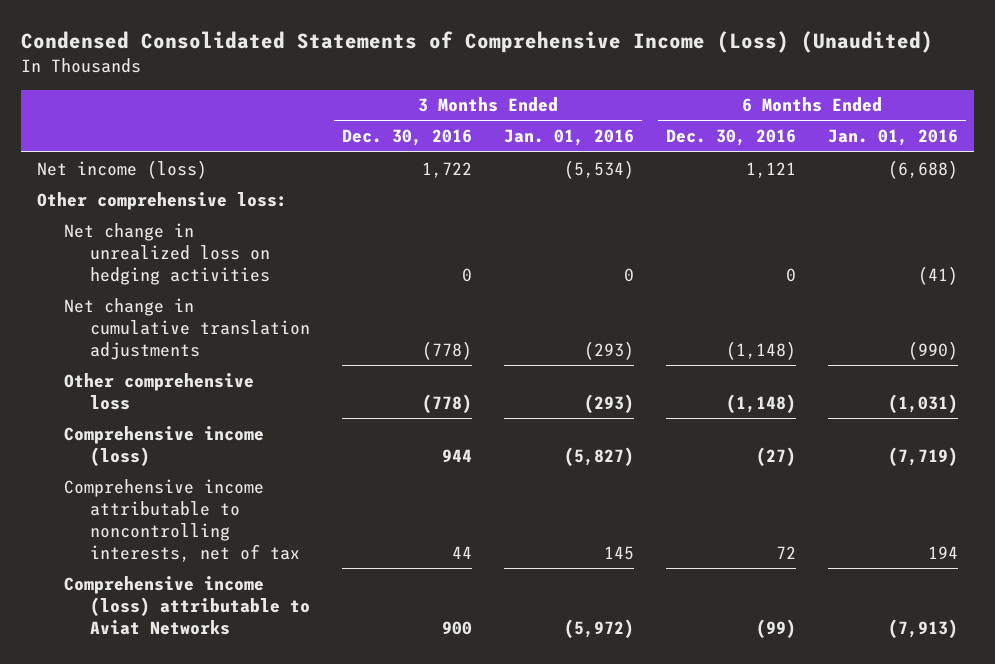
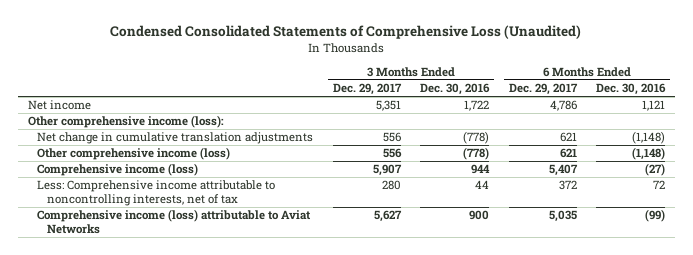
- Condensed Consolidated Statements of Comprehensive Income (Loss) (Unaudited)
+ Condensed Consolidated Statements of Comprehensive Loss (Unaudited)
- | 3 Months Ended Dec. 30, 2016 | 3 Months Ended Jan. 01, 2016 | 6 Months Ended Dec. 30, 2016 | 6 Months Ended Jan. 01, 2016
+ | 3 Months Ended Dec. 29, 2017 | 3 Months Ended Dec. 30, 2016 | 6 Months Ended Dec. 29, 2017 | 6 Months Ended Dec. 30, 2016
- Net income (loss) | 1,722 | (5,534) | 1,121 | (6,688)
- Other comprehensive loss:
- Net change in unrealized loss on hedging activities | 0 | 0 | 0 | (41)
+ Net income | 5,351 | 1,722 | 4,786 | 1,121
+ Other comprehensive income (loss):
- Other comprehensive loss | (778) | (293) | (1,148) | (1,031)
+ Other comprehensive income (loss) | 556 | (778) | 621 | (1,148)
- Comprehensive income attributable to noncontrolling interests, net of tax | 44 | 145 | 72 | 194
+ Less: Comprehensive income attributable to noncontrolling interests, net of tax | 280 | 44 | 372 | 72

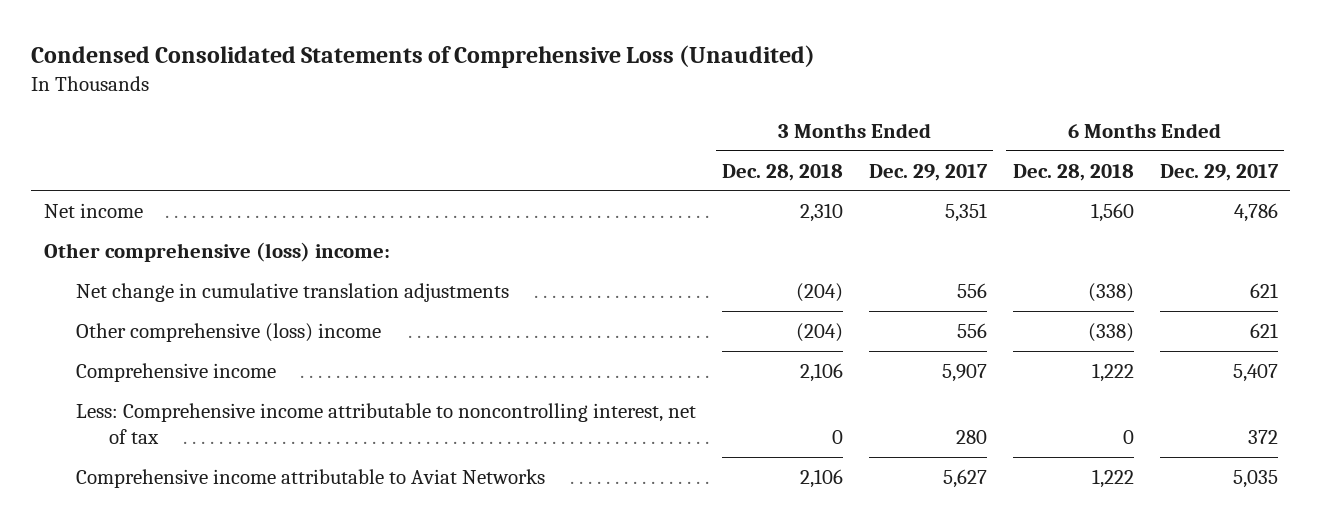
- | 3 Months Ended Dec. 29, 2017 | 3 Months Ended Dec. 30, 2016 | 6 Months Ended Dec. 29, 2017 | 6 Months Ended Dec. 30, 2016
+ | 3 Months Ended Dec. 28, 2018 | 3 Months Ended Dec. 29, 2017 | 6 Months Ended Dec. 28, 2018 | 6 Months Ended Dec. 29, 2017
- Other comprehensive income (loss):
+ Other comprehensive (loss) income:
- Other comprehensive income (loss) | 556 | (778) | 621 | (1,148)
- Comprehensive income (loss) | 5,907 | 944 | 5,407 | (27)
- Less: Comprehensive income attributable to noncontrolling interests, net of tax | 280 | 44 | 372 | 72
- Comprehensive income (loss) attributable to Aviat Networks | 5,627 | 900 | 5,035 | (99)
+ Other comprehensive (loss) income | (204) | 556 | (338) | 621
+ Comprehensive income | 2,106 | 5,907 | 1,222 | 5,407
+ Less: Comprehensive income attributable to noncontrolling interest, net of tax | 0 | 280 | 0 | 372
+ Comprehensive income attributable to Aviat Networks | 2,106 | 5,627 | 1,222 | 5,035

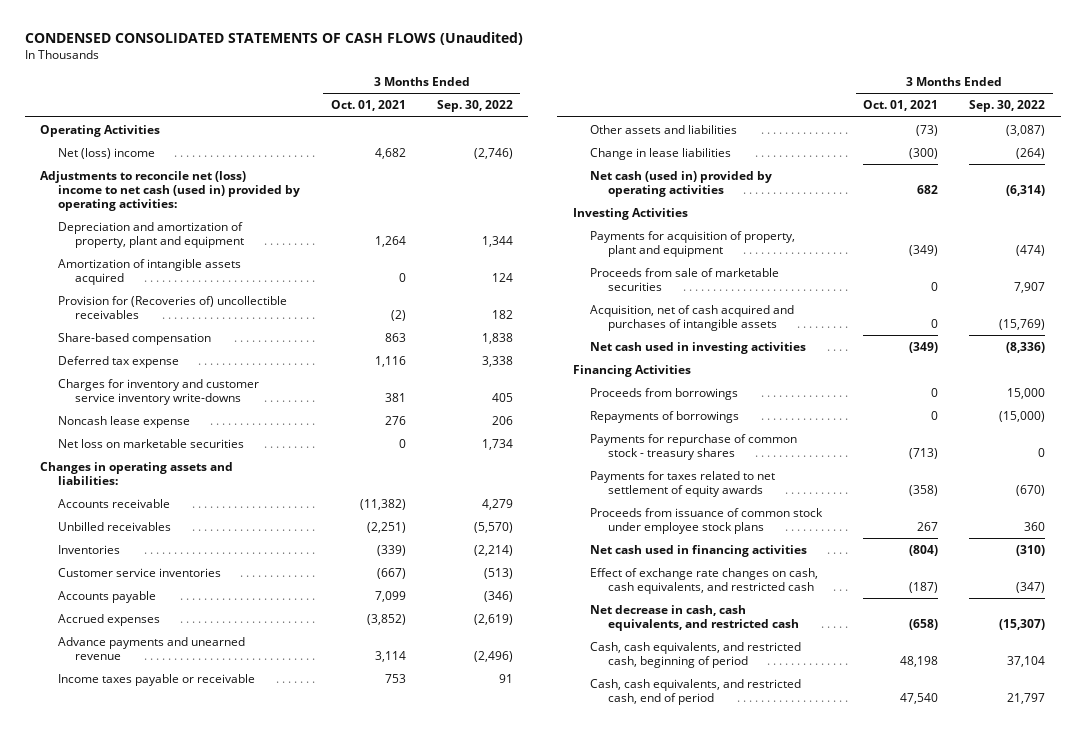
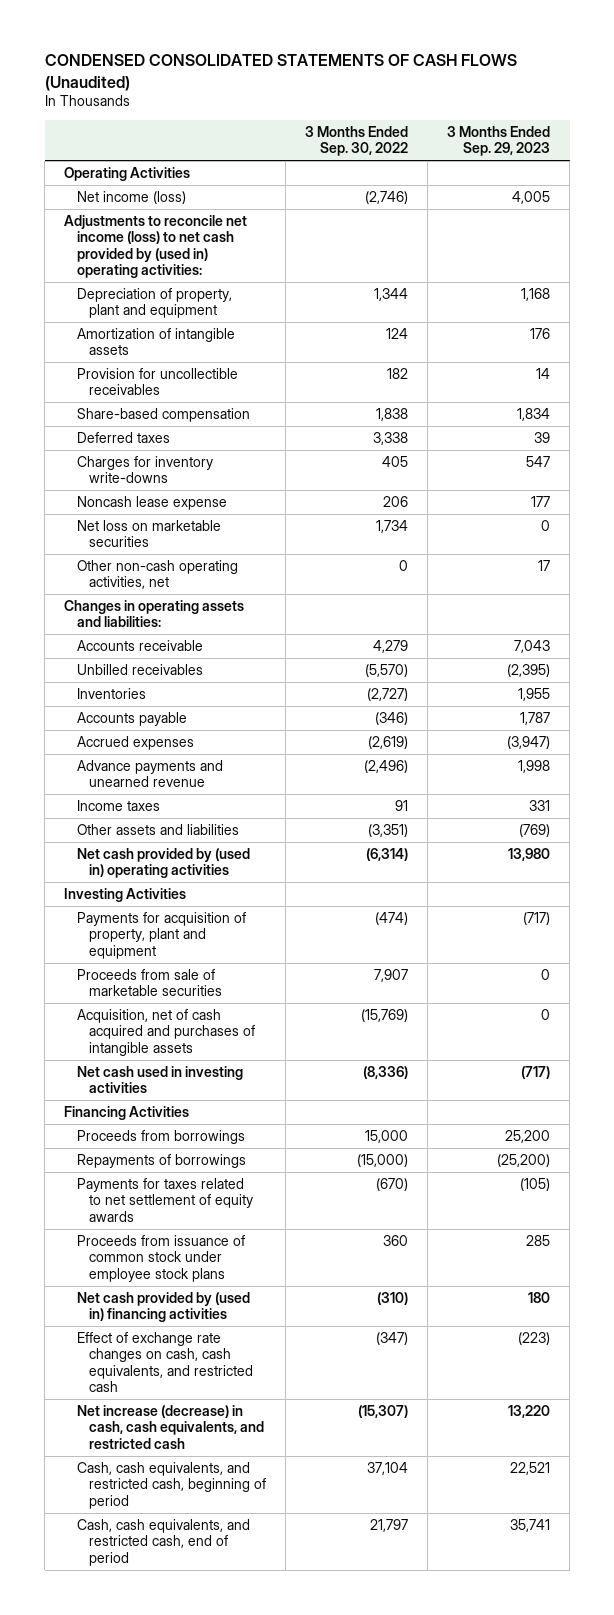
- | 3 Months Ended Oct. 01, 2021 | 3 Months Ended Sep. 30, 2022
+ | 3 Months Ended Sep. 30, 2022 | 3 Months Ended Sep. 29, 2023
- Net (loss) income | 4,682 | (2,746)
- Adjustments to reconcile net (loss) income to net cash (used in) provided by operating activities:
- Depreciation and amortization of property, plant and equipment | 1,264 | 1,344
- Amortization of intangible assets acquired | 0 | 124
- Provision for (Recoveries of) uncollectible receivables | (2) | 182
+ Net income (loss) | (2,746) | 4,005
+ Adjustments to reconcile net income (loss) to net cash provided by (used in) operating activities:
+ Depreciation of property, plant and equipment | 1,344 | 1,168
+ Amortization of intangible assets | 124 | 176
+ Provision for uncollectible receivables | 182 | 14
- Deferred tax expense | 1,116 | 3,338
- Charges for inventory and customer service inventory write-downs | 381 | 405
+ Deferred taxes | 3,338 | 39
+ Charges for inventory write-downs | 405 | 547
+ Other non-cash operating activities, net | 0 | 17
- Inventories | (339) | (2,214)
- Customer service inventories | (667) | (513)
+ Inventories | (2,727) | 1,955
- Income taxes payable or receivable | 753 | 91
- Other assets and liabilities | (73) | (3,087)
- Change in lease liabilities | (300) | (264)
- Net cash (used in) provided by operating activities | 682 | (6,314)
+ Income taxes | 91 | 331
+ Other assets and liabilities | (3,351) | (769)
+ Net cash provided by (used in) operating activities | (6,314) | 13,980
- Payments for repurchase of common stock - treasury shares | (713) | 0
- Net cash used in financing activities | (804) | (310)
+ Net cash provided by (used in) financing activities | (310) | 180
- Net decrease in cash, cash equivalents, and restricted cash | (658) | (15,307)
+ Net increase (decrease) in cash, cash equivalents, and restricted cash | (15,307) | 13,220

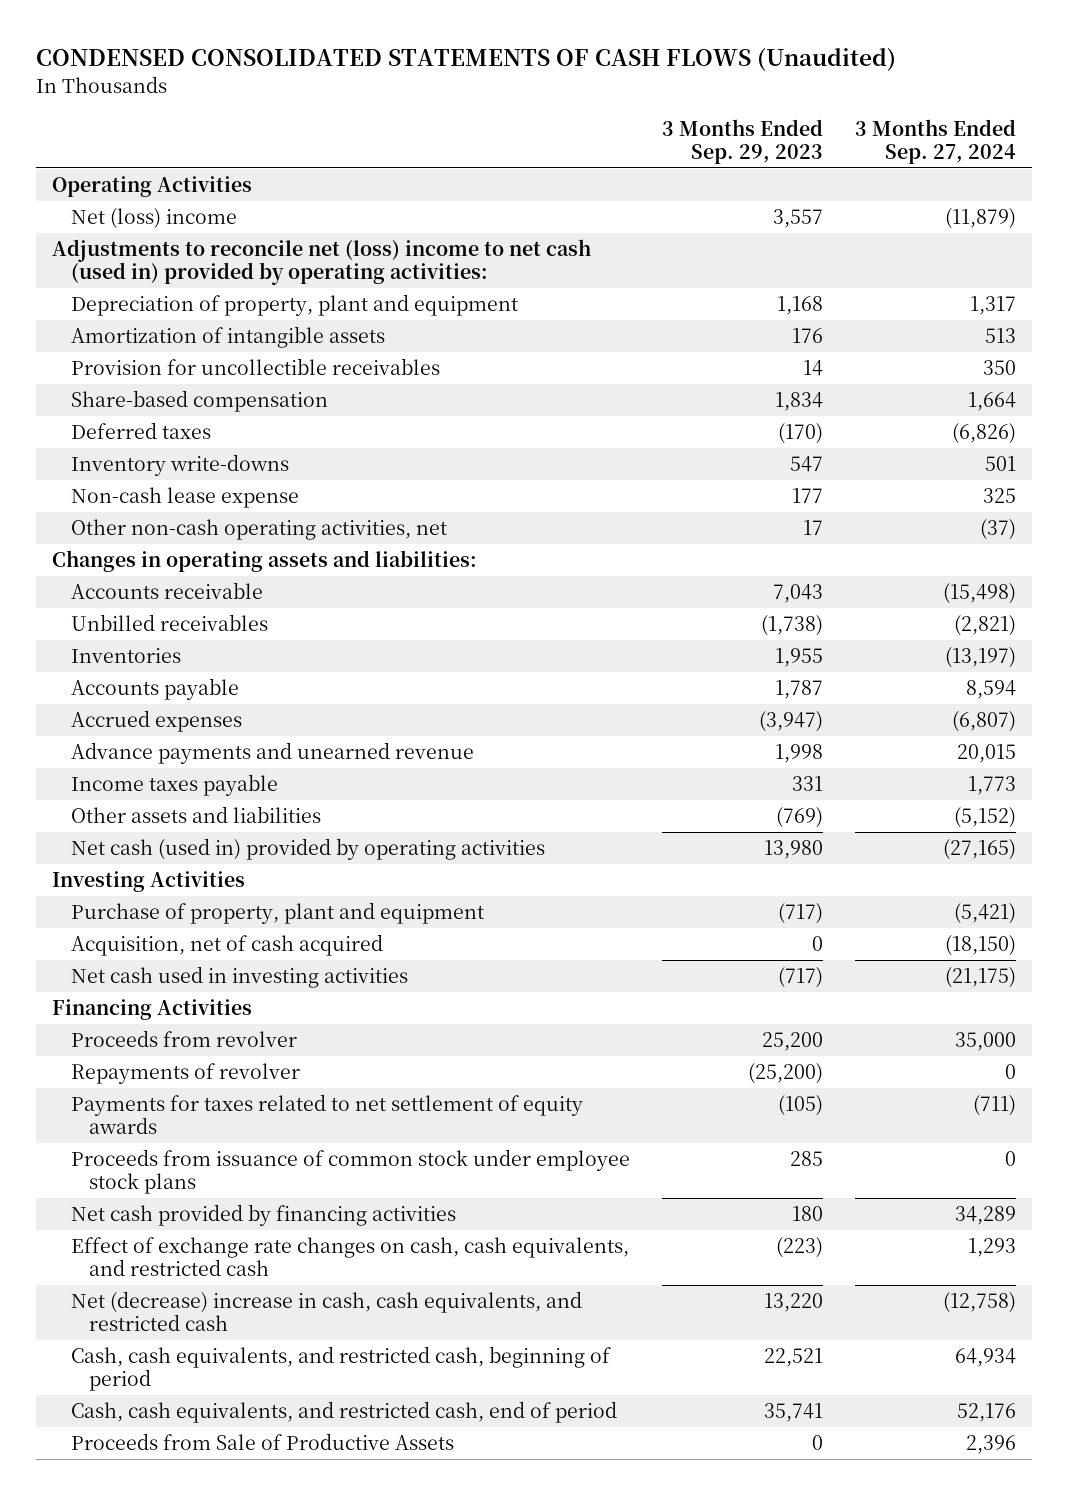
- | 3 Months Ended Sep. 30, 2022 | 3 Months Ended Sep. 29, 2023
+ | 3 Months Ended Sep. 29, 2023 | 3 Months Ended Sep. 27, 2024
- Net income (loss) | (2,746) | 4,005
- Adjustments to reconcile net income (loss) to net cash provided by (used in) operating activities:
+ Net (loss) income | 3,557 | (11,879)
+ Adjustments to reconcile net (loss) income to net cash (used in) provided by operating activities:
- Deferred taxes | 3,338 | 39
- Charges for inventory write-downs | 405 | 547
- Noncash lease expense | 206 | 177
- Net loss on marketable securities | 1,734 | 0
+ Deferred taxes | (170) | (6,826)
+ Inventory write-downs | 547 | 501
+ Non-cash lease expense | 177 | 325
- Unbilled receivables | (5,570) | (2,395)
+ Unbilled receivables | (1,738) | (2,821)
- Income taxes | 91 | 331
+ Income taxes payable | 331 | 1,773
- Net cash provided by (used in) operating activities | (6,314) | 13,980
+ Net cash (used in) provided by operating activities | 13,980 | (27,165)
- Payments for acquisition of property, plant and equipment | (474) | (717)
- Proceeds from sale of marketable securities | 7,907 | 0
- Acquisition, net of cash acquired and purchases of intangible assets | (15,769) | 0
+ Purchase of property, plant and equipment | (717) | (5,421)
+ Acquisition, net of cash acquired | 0 | (18,150)
- Proceeds from borrowings | 15,000 | 25,200
- Repayments of borrowings | (15,000) | (25,200)
+ Proceeds from revolver | 25,200 | 35,000
+ Repayments of revolver | (25,200) | 0
- Net cash provided by (used in) financing activities | (310) | 180
+ Net cash provided by financing activities | 180 | 34,289
- Net increase (decrease) in cash, cash equivalents, and restricted cash | (15,307) | 13,220
+ Net (decrease) increase in cash, cash equivalents, and restricted cash | 13,220 | (12,758)
+ Proceeds from Sale of Productive Assets | 0 | 2,396

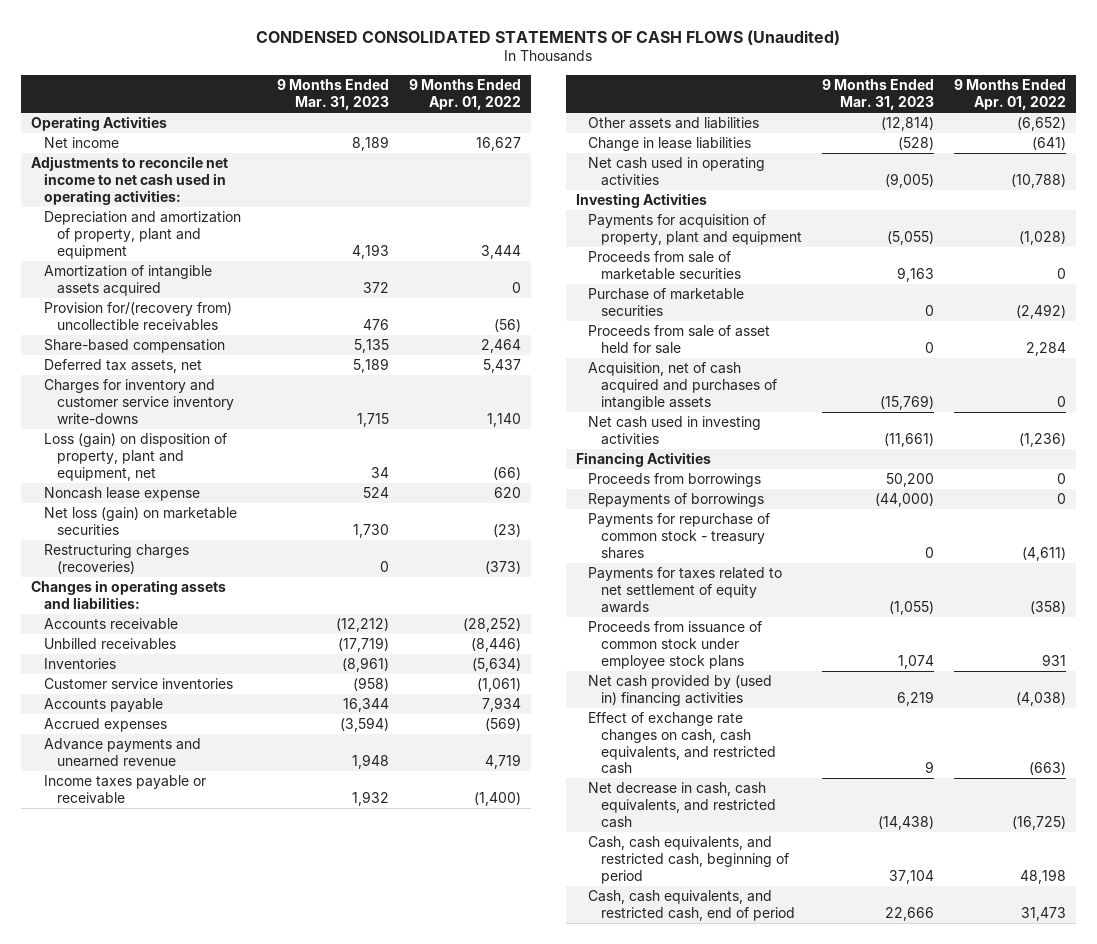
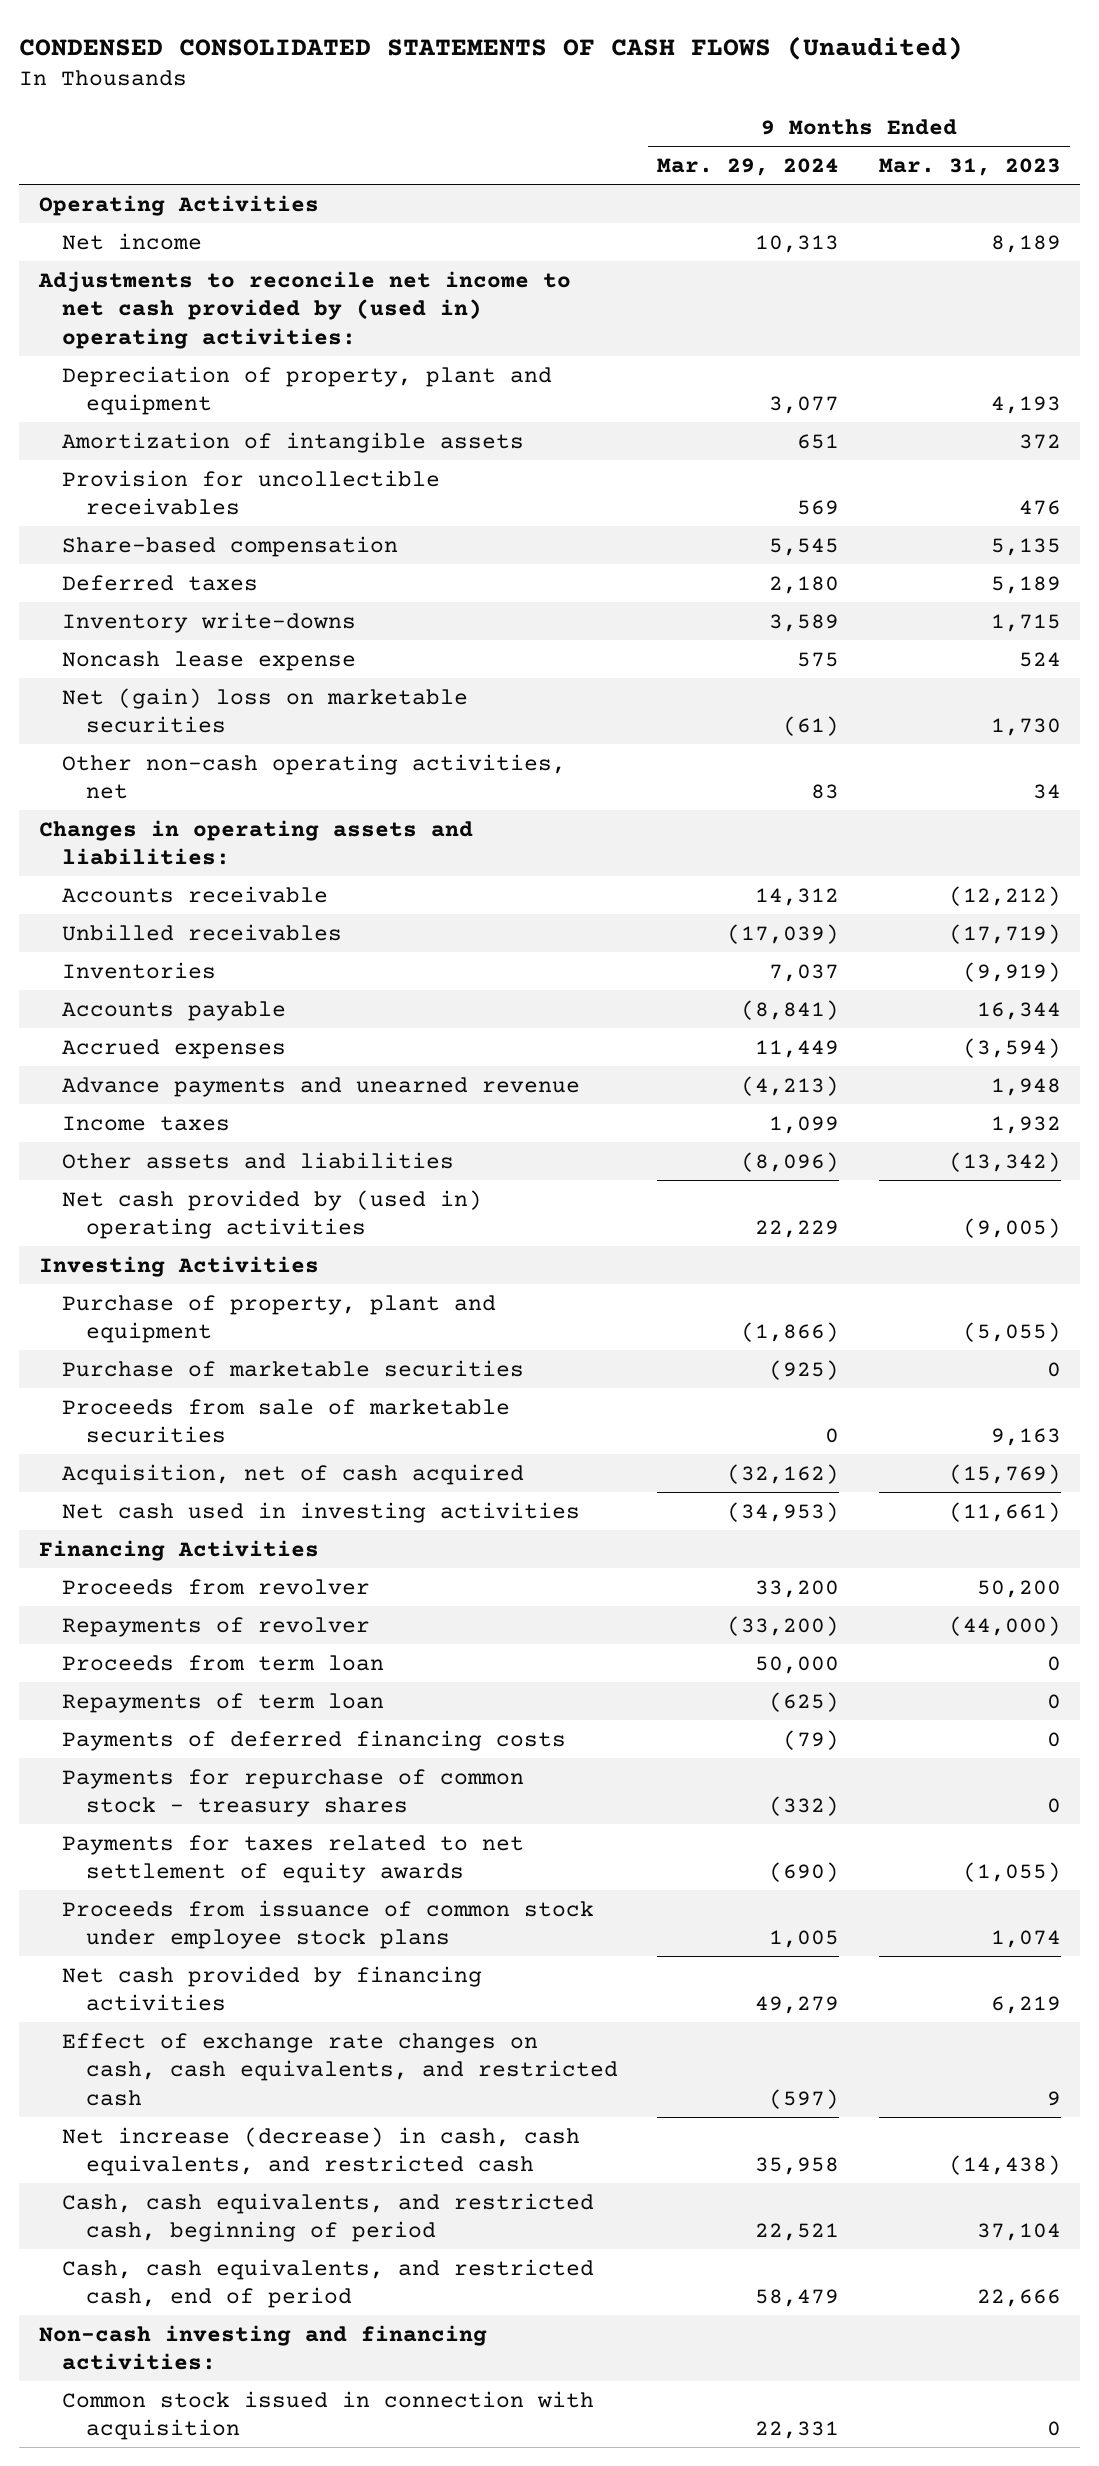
- | 9 Months Ended Mar. 31, 2023 | 9 Months Ended Apr. 01, 2022
+ | 9 Months Ended Mar. 29, 2024 | 9 Months Ended Mar. 31, 2023
- Adjustments to reconcile net income to net cash used in operating activities:
- Depreciation and amortization of property, plant and equipment | 4,193 | 3,444
- Amortization of intangible assets acquired | 372 | 0
- Provision for/(recovery from) uncollectible receivables | 476 | (56)
+ Adjustments to reconcile net income to net cash provided by (used in) operating activities:
+ Depreciation of property, plant and equipment | 3,077 | 4,193
+ Amortization of intangible assets | 651 | 372
+ Provision for uncollectible receivables | 569 | 476
- Deferred tax assets, net | 5,189 | 5,437
- Charges for inventory and customer service inventory write-downs | 1,715 | 1,140
- Loss (gain) on disposition of property, plant and equipment, net | 34 | (66)
+ Deferred taxes | 2,180 | 5,189
+ Inventory write-downs | 3,589 | 1,715
- Net loss (gain) on marketable securities | 1,730 | (23)
- Restructuring charges (recoveries) | 0 | (373)
+ Net (gain) loss on marketable securities | (61) | 1,730
+ Other non-cash operating activities, net | 83 | 34
- Inventories | (8,961) | (5,634)
- Customer service inventories | (958) | (1,061)
+ Inventories | 7,037 | (9,919)
- Income taxes payable or receivable | 1,932 | (1,400)
- Other assets and liabilities | (12,814) | (6,652)
- Change in lease liabilities | (528) | (641)
- Net cash used in operating activities | (9,005) | (10,788)
+ Income taxes | 1,099 | 1,932
+ Other assets and liabilities | (8,096) | (13,342)
+ Net cash provided by (used in) operating activities | 22,229 | (9,005)
- Payments for acquisition of property, plant and equipment | (5,055) | (1,028)
+ Purchase of property, plant and equipment | (1,866) | (5,055)
- Proceeds from sale of asset held for sale | 0 | 2,284
- Acquisition, net of cash acquired and purchases of intangible assets | (15,769) | 0
moved down: Proceeds from sale of marketable securities | 0 | 9,163
+ Acquisition, net of cash acquired | (32,162) | (15,769)
- Proceeds from borrowings | 50,200 | 0
- Repayments of borrowings | (44,000) | 0
+ Proceeds from revolver | 33,200 | 50,200
+ Repayments of revolver | (33,200) | (44,000)
+ Proceeds from term loan | 50,000 | 0
+ Repayments of term loan | (625) | 0
+ Payments of deferred financing costs | (79) | 0
- Net cash provided by (used in) financing activities | 6,219 | (4,038)
+ Net cash provided by financing activities | 49,279 | 6,219
- Net decrease in cash, cash equivalents, and restricted cash | (14,438) | (16,725)
+ Net increase (decrease) in cash, cash equivalents, and restricted cash | 35,958 | (14,438)
+ Non-cash investing and financing activities:
+ Common stock issued in connection with acquisition | 22,331 | 0

